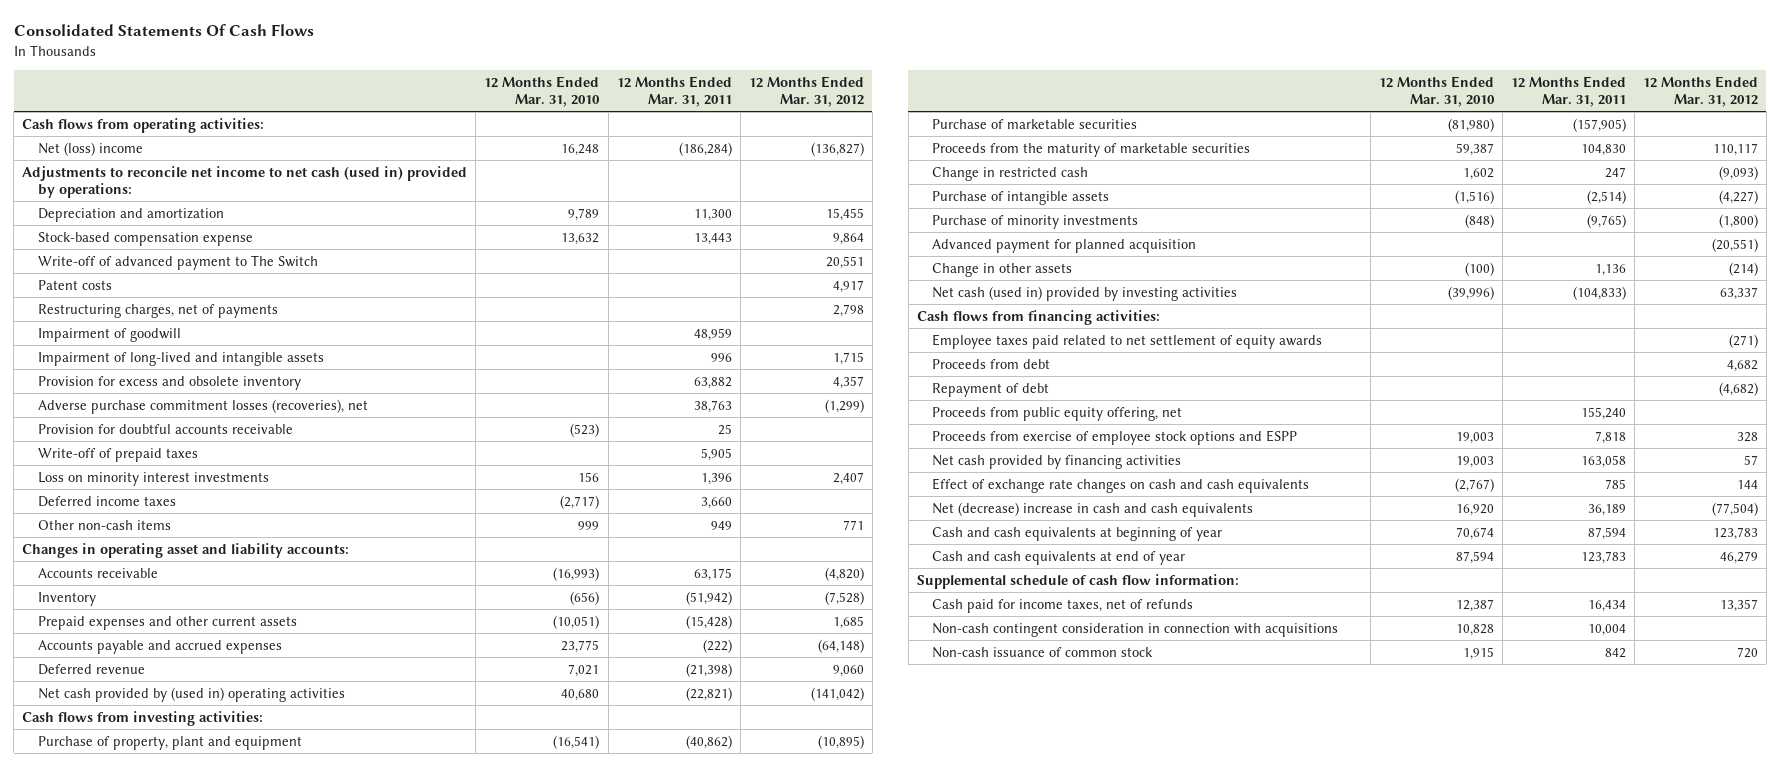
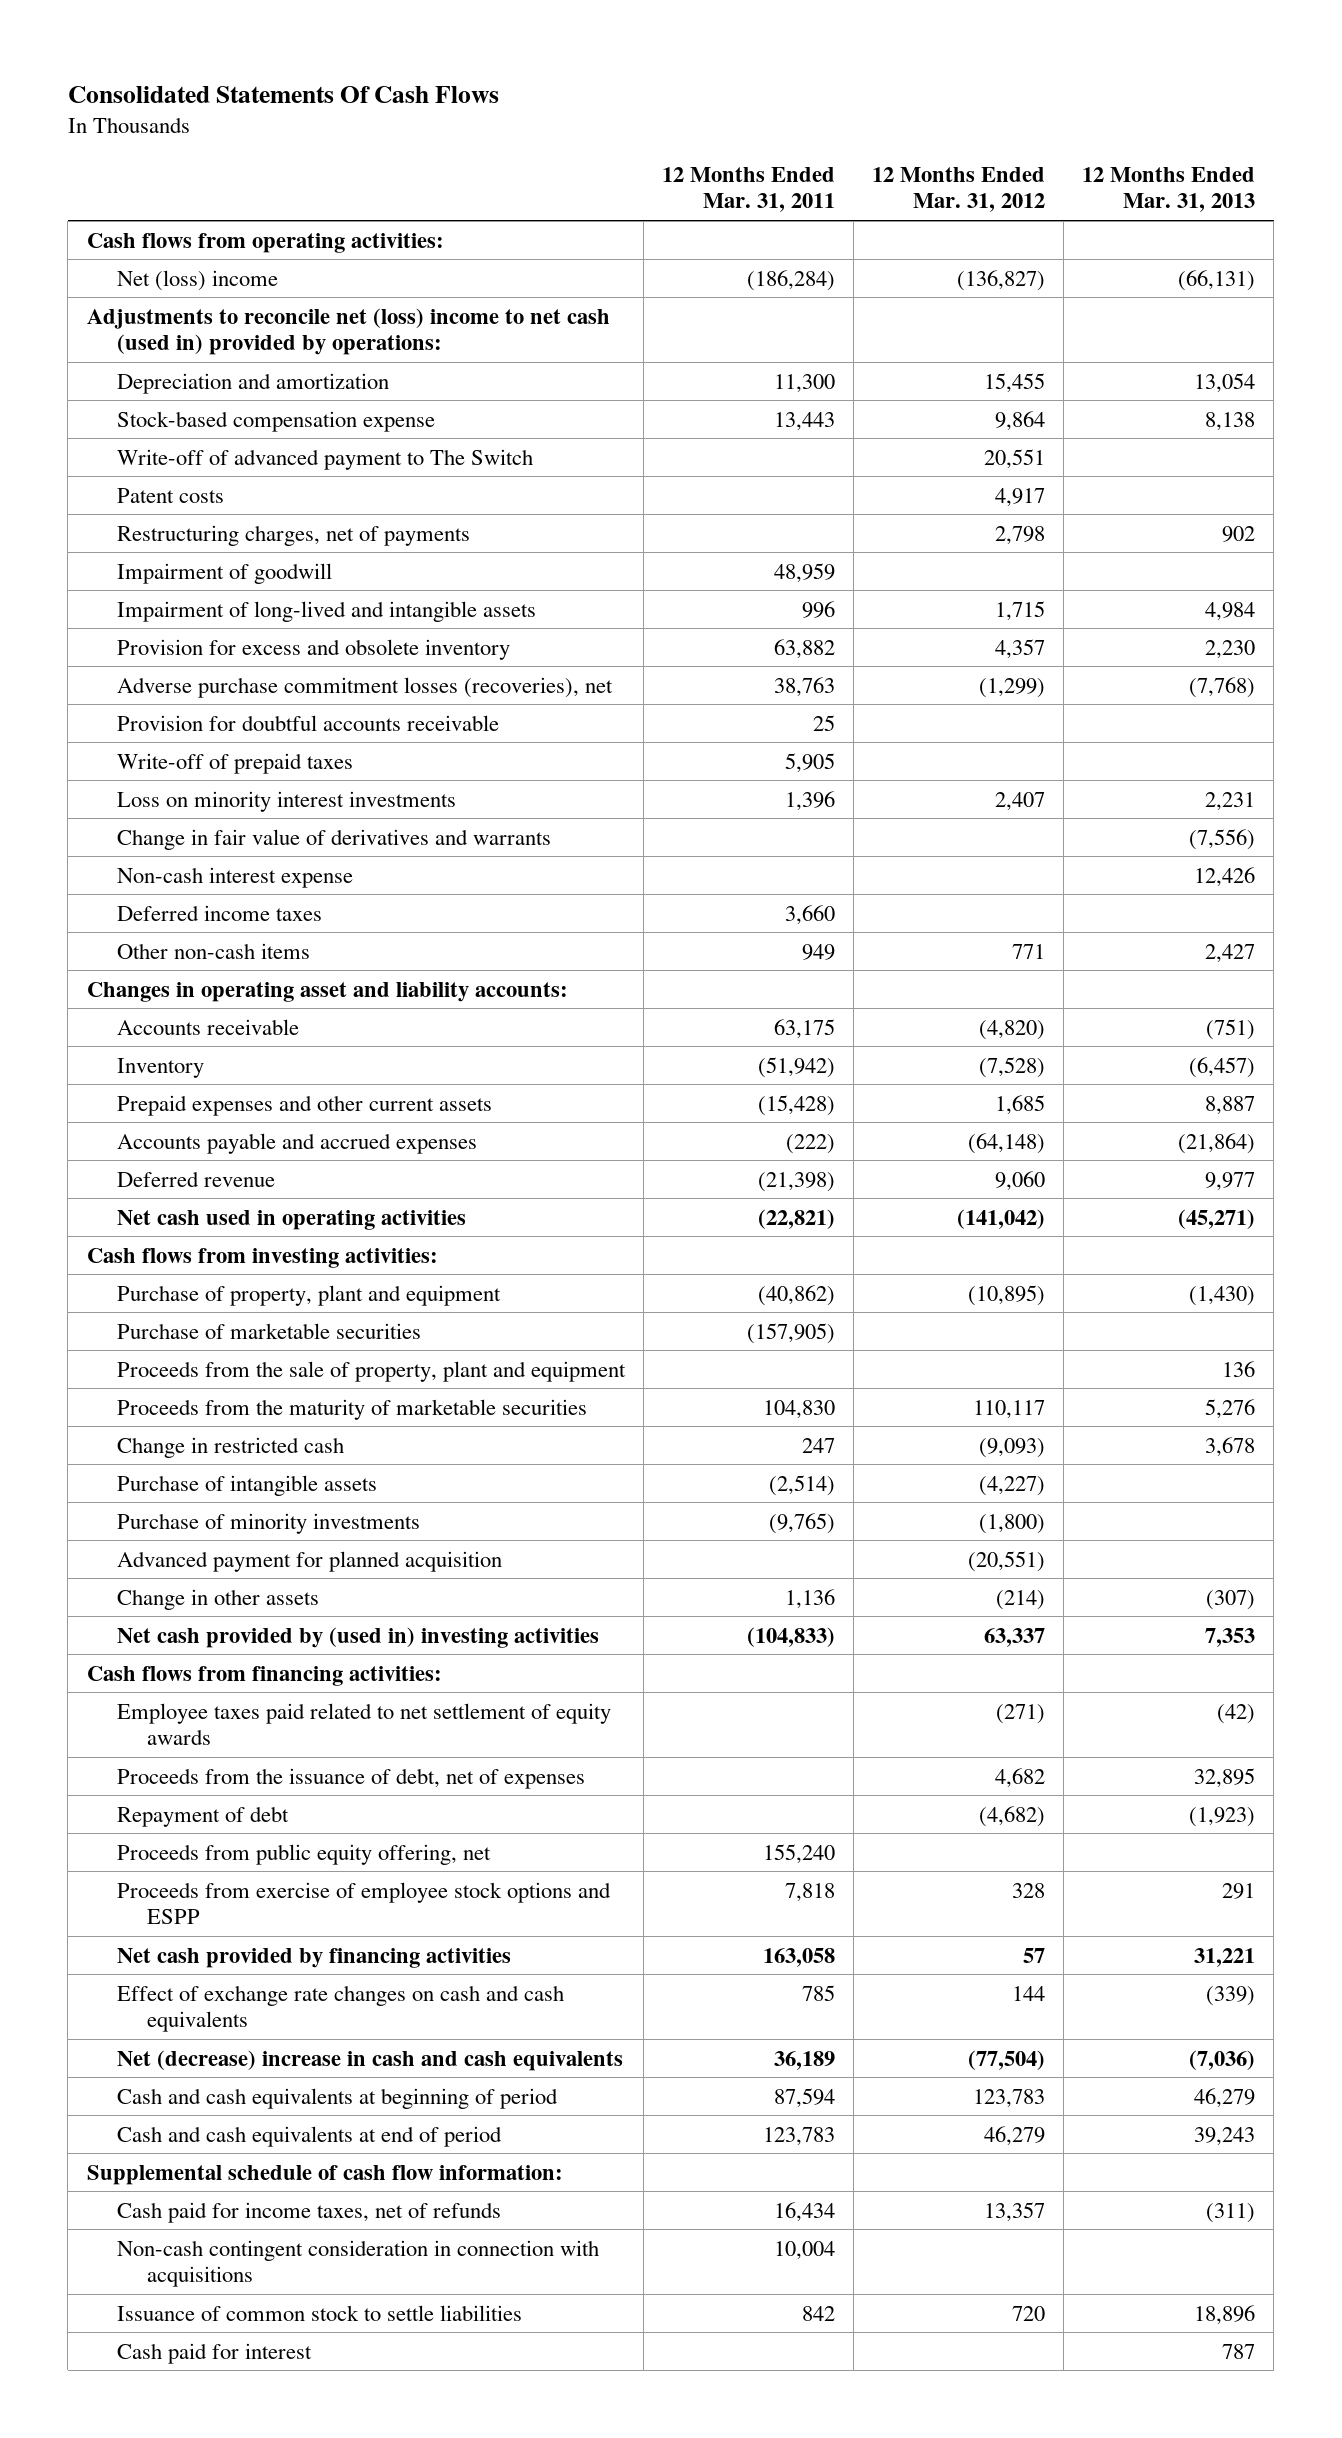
- | 12 Months Ended Mar. 31, 2010 | 12 Months Ended Mar. 31, 2011 | 12 Months Ended Mar. 31, 2012
+ | 12 Months Ended Mar. 31, 2011 | 12 Months Ended Mar. 31, 2012 | 12 Months Ended Mar. 31, 2013
- Adjustments to reconcile net income to net cash (used in) provided by operations:
+ Adjustments to reconcile net (loss) income to net cash (used in) provided by operations:
+ Change in fair value of derivatives and warrants | | | (7,556)
+ Non-cash interest expense | | | 12,426
- Net cash provided by (used in) operating activities | 40,680 | (22,821) | (141,042)
+ Net cash used in operating activities | (22,821) | (141,042) | (45,271)
+ Proceeds from the sale of property, plant and equipment | | | 136
- Net cash (used in) provided by investing activities | (39,996) | (104,833) | 63,337
+ Net cash provided by (used in) investing activities | (104,833) | 63,337 | 7,353
- Proceeds from debt | | | 4,682
+ Proceeds from the issuance of debt, net of expenses | | 4,682 | 32,895
- Cash and cash equivalents at beginning of year | 70,674 | 87,594 | 123,783
- Cash and cash equivalents at end of year | 87,594 | 123,783 | 46,279
+ Cash and cash equivalents at beginning of period | 87,594 | 123,783 | 46,279
+ Cash and cash equivalents at end of period | 123,783 | 46,279 | 39,243
- Non-cash issuance of common stock | 1,915 | 842 | 720
+ Issuance of common stock to settle liabilities | 842 | 720 | 18,896
+ Cash paid for interest | | | 787

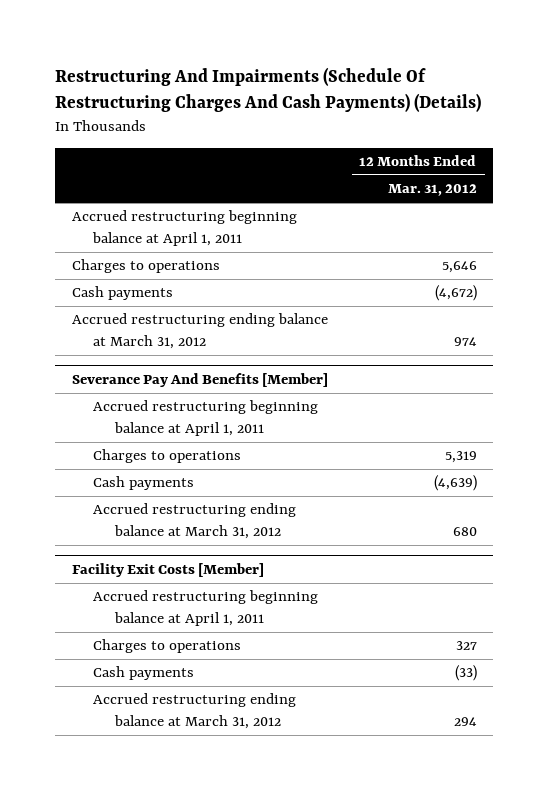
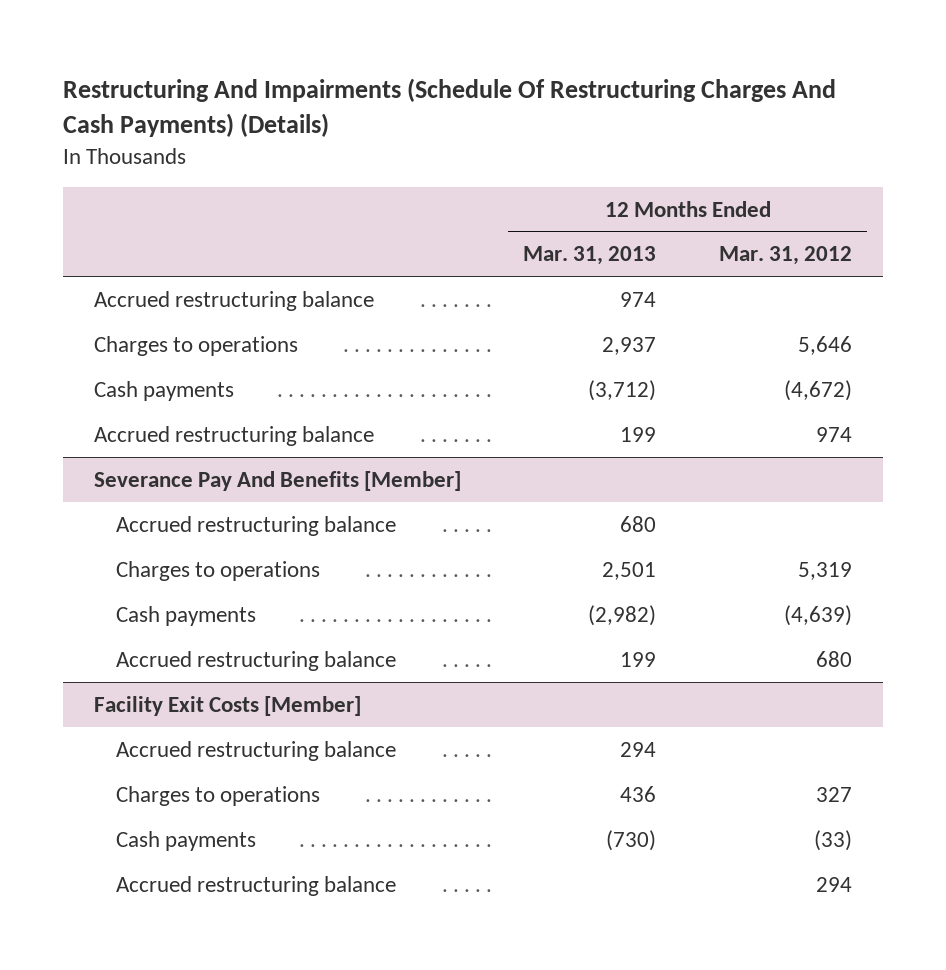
- | 12 Months Ended Mar. 31, 2012
+ | 12 Months Ended Mar. 31, 2013 | 12 Months Ended Mar. 31, 2012
- Accrued restructuring beginning balance at April 1, 2011
+ Accrued restructuring balance | 974 |
- Accrued restructuring ending balance at March 31, 2012 | 974
+ Accrued restructuring balance | 199 | 974
@ Severance Pay And Benefits [Member]
- Accrued restructuring beginning balance at April 1, 2011
+ Accrued restructuring balance | 680 |
- Accrued restructuring ending balance at March 31, 2012 | 680
+ Accrued restructuring balance | 199 | 680
@ Facility Exit Costs [Member]
- Accrued restructuring beginning balance at April 1, 2011
+ Accrued restructuring balance | 294 |
- Accrued restructuring ending balance at March 31, 2012 | 294
+ Accrued restructuring balance | | 294

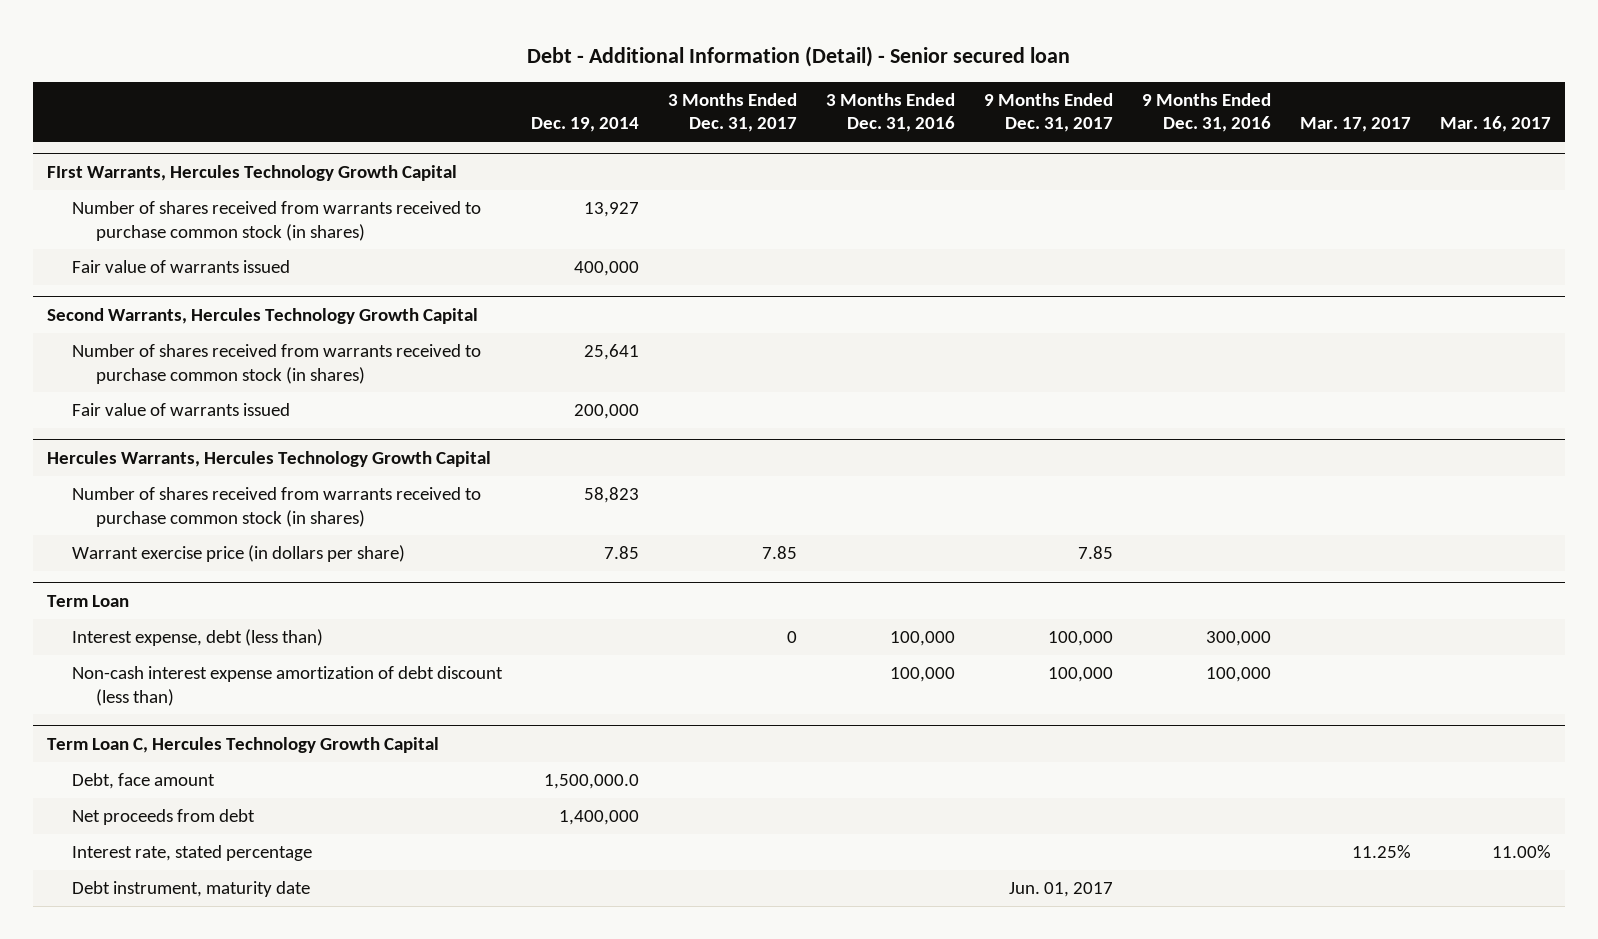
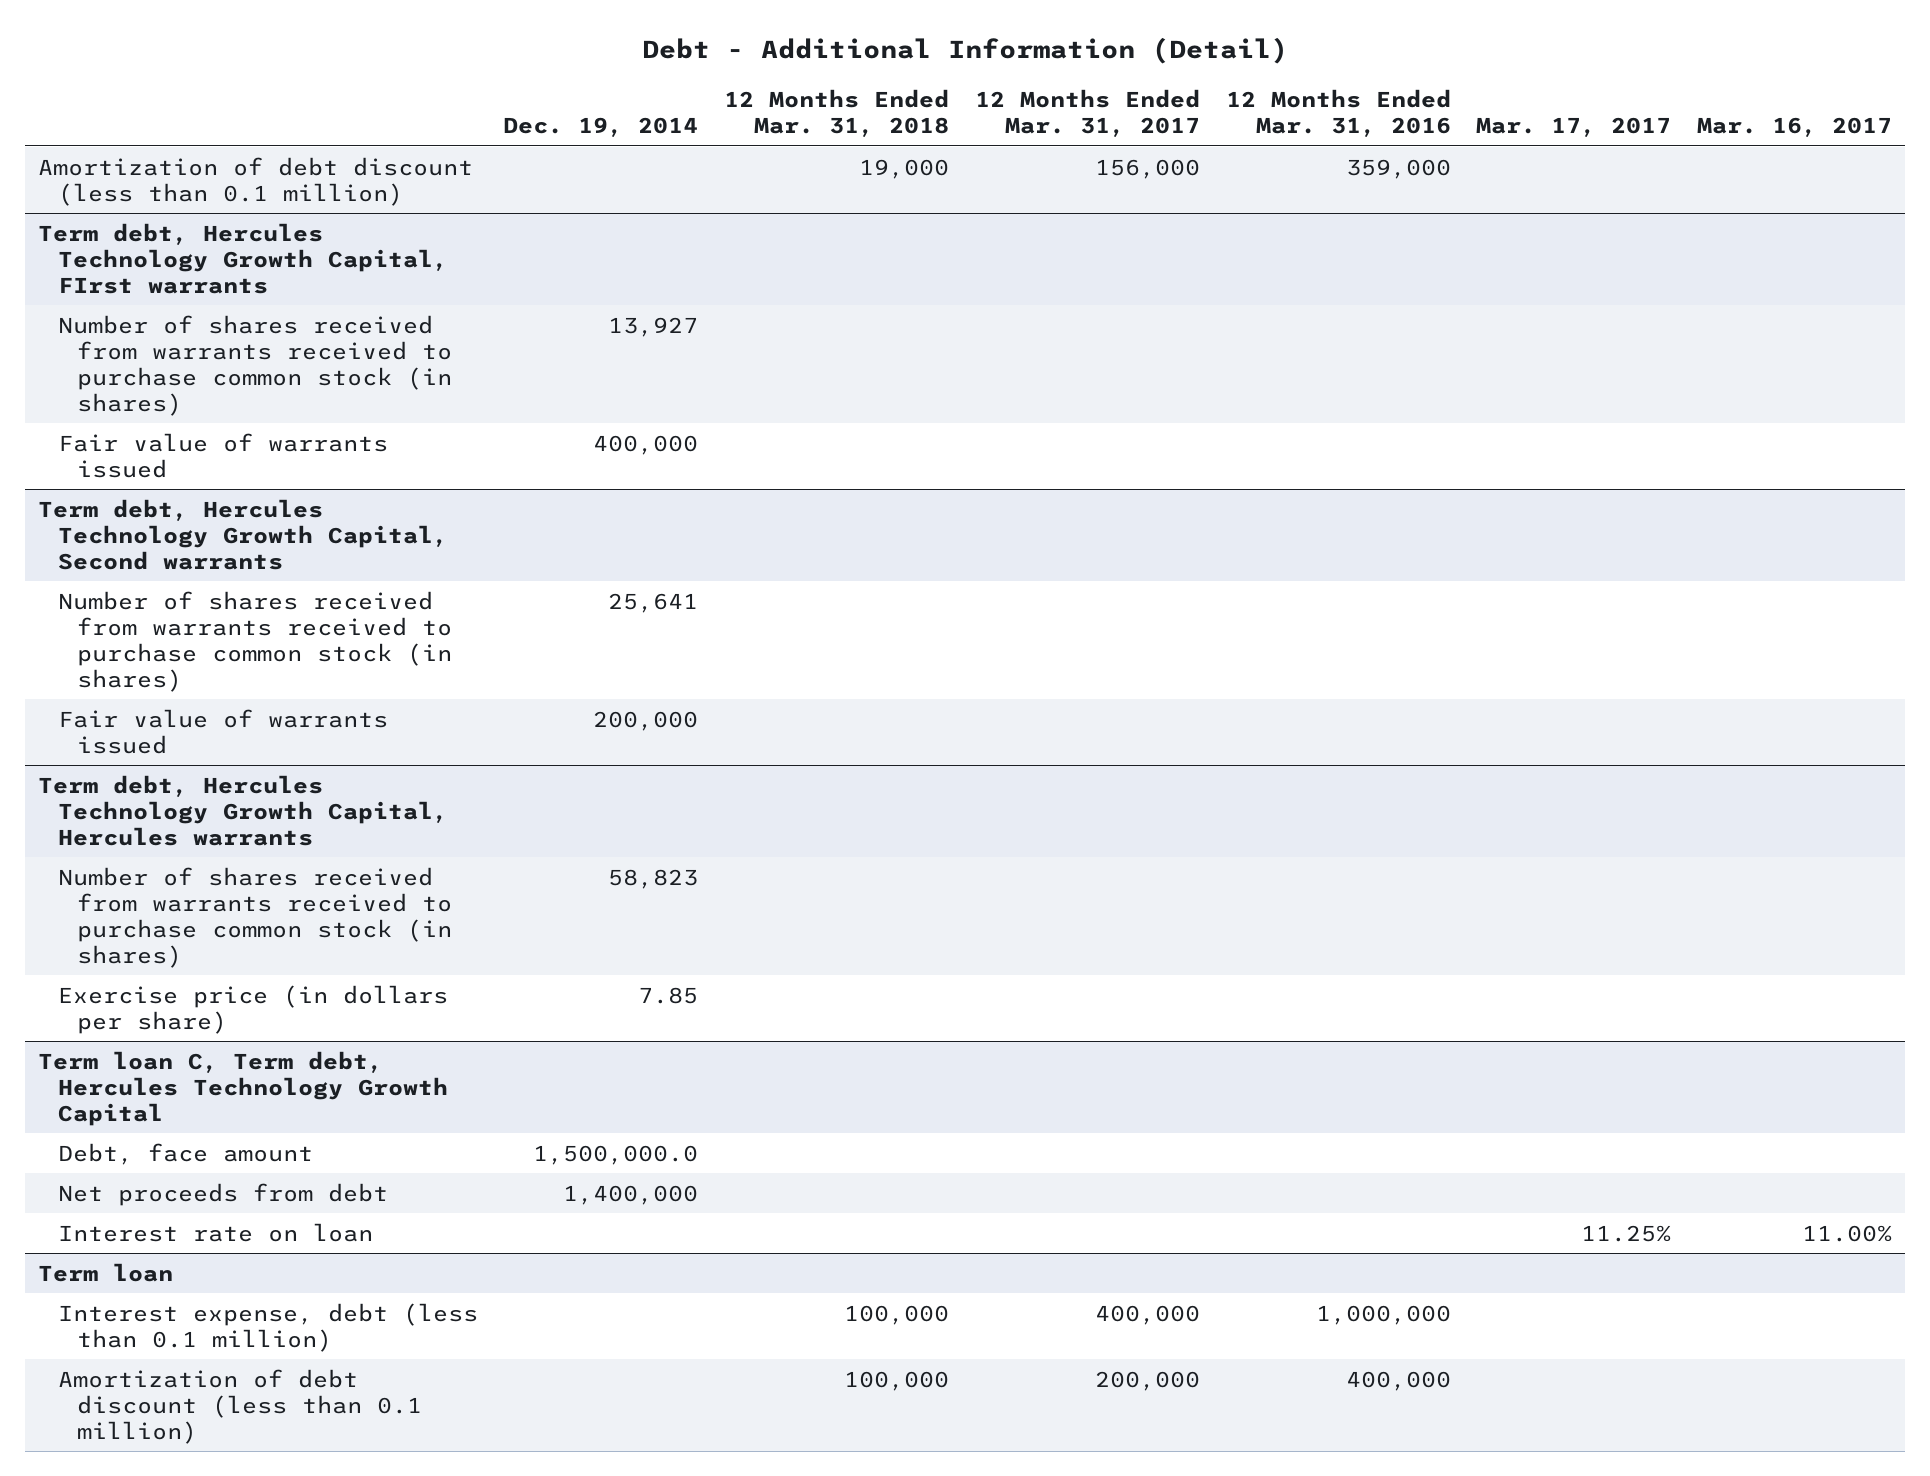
- Debt - Additional Information (Detail) - Senior secured loan
+ Debt - Additional Information (Detail)
- | Dec. 19, 2014 | 3 Months Ended Dec. 31, 2017 | 3 Months Ended Dec. 31, 2016 | 9 Months Ended Dec. 31, 2017 | 9 Months Ended Dec. 31, 2016 | Mar. 17, 2017 | Mar. 16, 2017
+ | Dec. 19, 2014 | 12 Months Ended Mar. 31, 2018 | 12 Months Ended Mar. 31, 2017 | 12 Months Ended Mar. 31, 2016 | Mar. 17, 2017 | Mar. 16, 2017
- FIrst Warrants, Hercules Technology Growth Capital
+ Amortization of debt discount (less than 0.1 million) | | 19,000 | 156,000 | 359,000 | |
+ Term debt, Hercules Technology Growth Capital, FIrst warrants
- Second Warrants, Hercules Technology Growth Capital
+ Term debt, Hercules Technology Growth Capital, Second warrants
- Hercules Warrants, Hercules Technology Growth Capital
+ Term debt, Hercules Technology Growth Capital, Hercules warrants
- Warrant exercise price (in dollars per share) | 7.85 | 7.85 | | 7.85 | | |
- Term Loan
- Interest expense, debt (less than) | | 0 | 100,000 | 100,000 | 300,000 | |
- Non-cash interest expense amortization of debt discount (less than) | | | 100,000 | 100,000 | 100,000 | |
- Term Loan C, Hercules Technology Growth Capital
+ Exercise price (in dollars per share) | 7.85 | | | | |
+ Term loan C, Term debt, Hercules Technology Growth Capital
- Interest rate, stated percentage | | | | | | 11.25% | 11.00%
- Debt instrument, maturity date | | | | Jun. 01, 2017 | | |
+ Interest rate on loan | | | | | 11.25% | 11.00%
+ Term loan
+ Interest expense, debt (less than 0.1 million) | | 100,000 | 400,000 | 1,000,000 | |
+ Amortization of debt discount (less than 0.1 million) | | 100,000 | 200,000 | 400,000 | |

